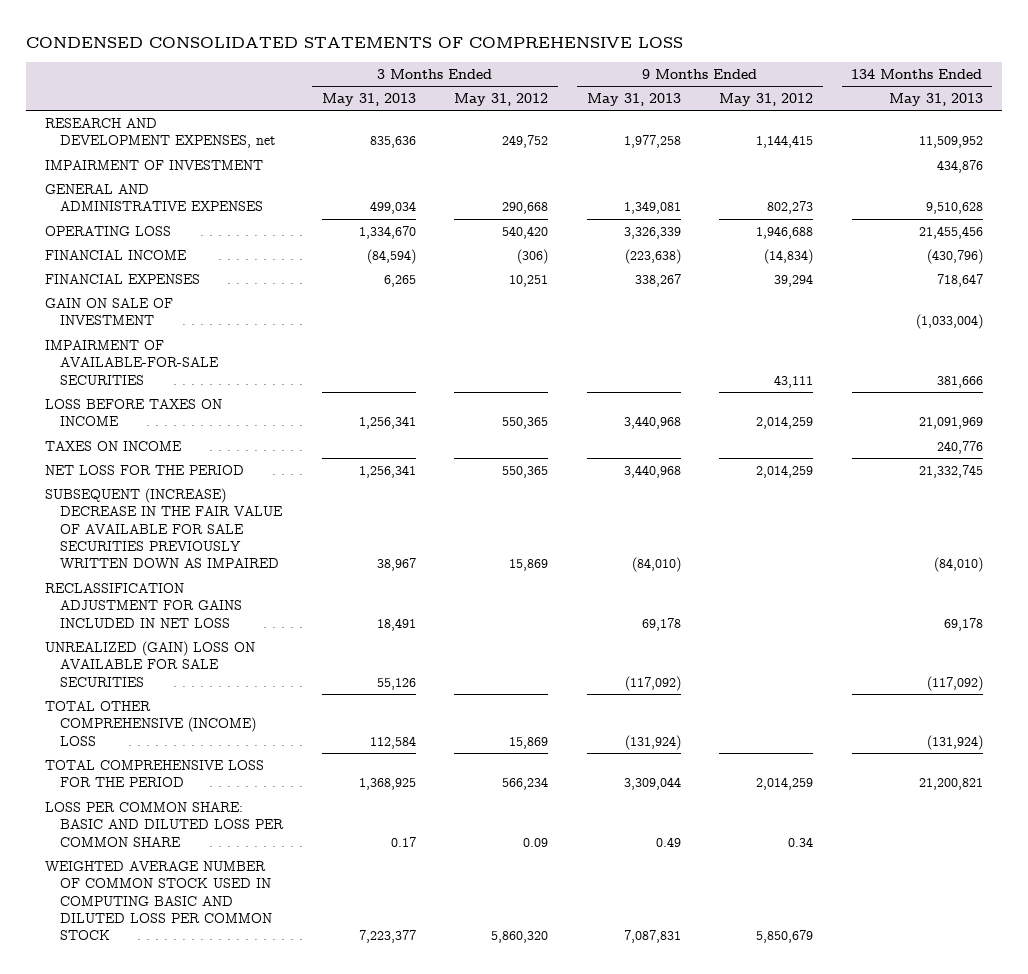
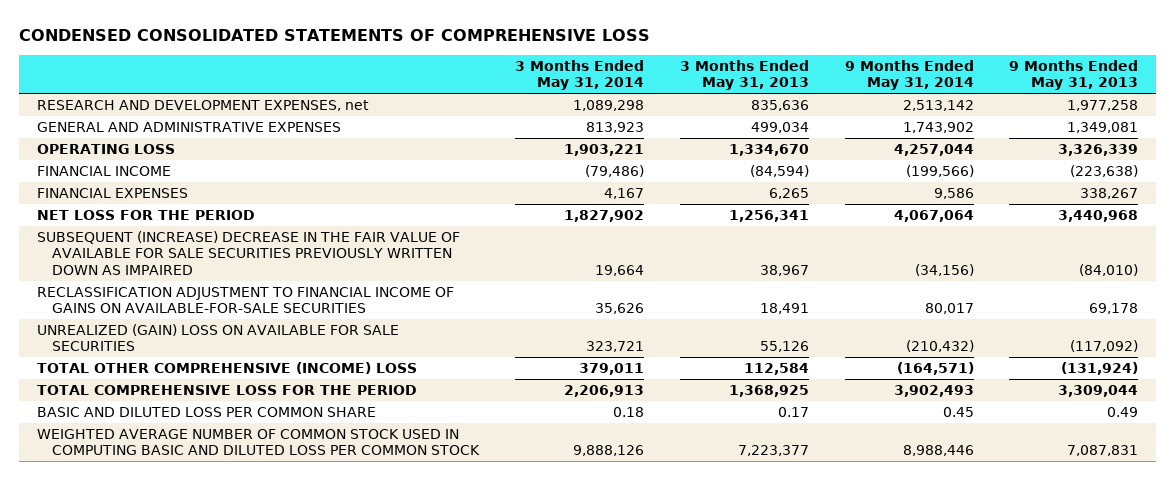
- | 3 Months Ended May 31, 2013 | 3 Months Ended May 31, 2012 | 9 Months Ended May 31, 2013 | 9 Months Ended May 31, 2012 | 134 Months Ended May 31, 2013
+ | 3 Months Ended May 31, 2014 | 3 Months Ended May 31, 2013 | 9 Months Ended May 31, 2014 | 9 Months Ended May 31, 2013
- IMPAIRMENT OF INVESTMENT | | | | | 434,876
- GAIN ON SALE OF INVESTMENT | | | | | (1,033,004)
- IMPAIRMENT OF AVAILABLE-FOR-SALE SECURITIES | | | | 43,111 | 381,666
- LOSS BEFORE TAXES ON INCOME | 1,256,341 | 550,365 | 3,440,968 | 2,014,259 | 21,091,969
- TAXES ON INCOME | | | | | 240,776
- RECLASSIFICATION ADJUSTMENT FOR GAINS INCLUDED IN NET LOSS | 18,491 | | 69,178 | | 69,178
+ RECLASSIFICATION ADJUSTMENT TO FINANCIAL INCOME OF GAINS ON AVAILABLE-FOR-SALE SECURITIES | 35,626 | 18,491 | 80,017 | 69,178
- LOSS PER COMMON SHARE: BASIC AND DILUTED LOSS PER COMMON SHARE | 0.17 | 0.09 | 0.49 | 0.34 |
+ BASIC AND DILUTED LOSS PER COMMON SHARE | 0.18 | 0.17 | 0.45 | 0.49

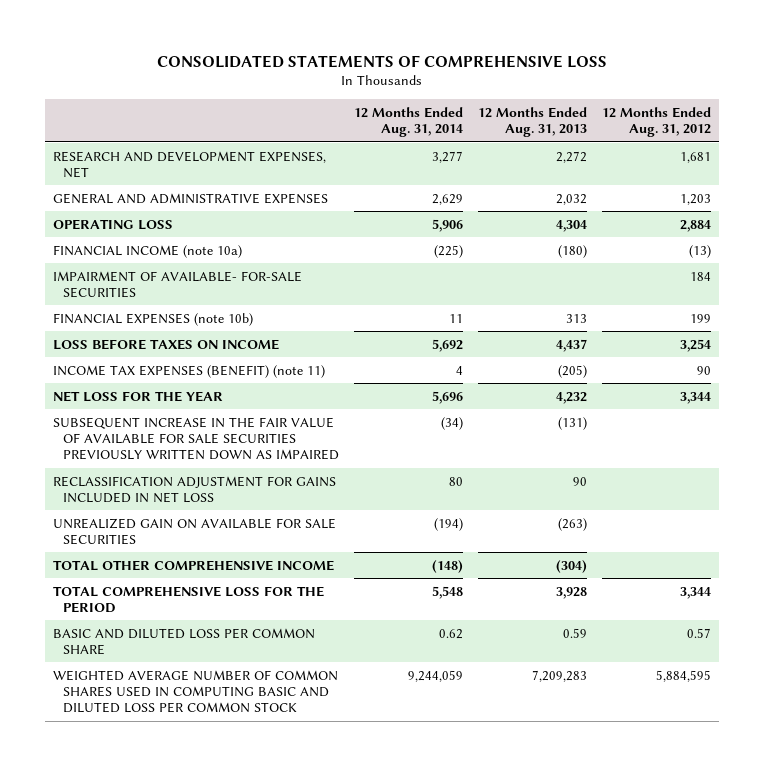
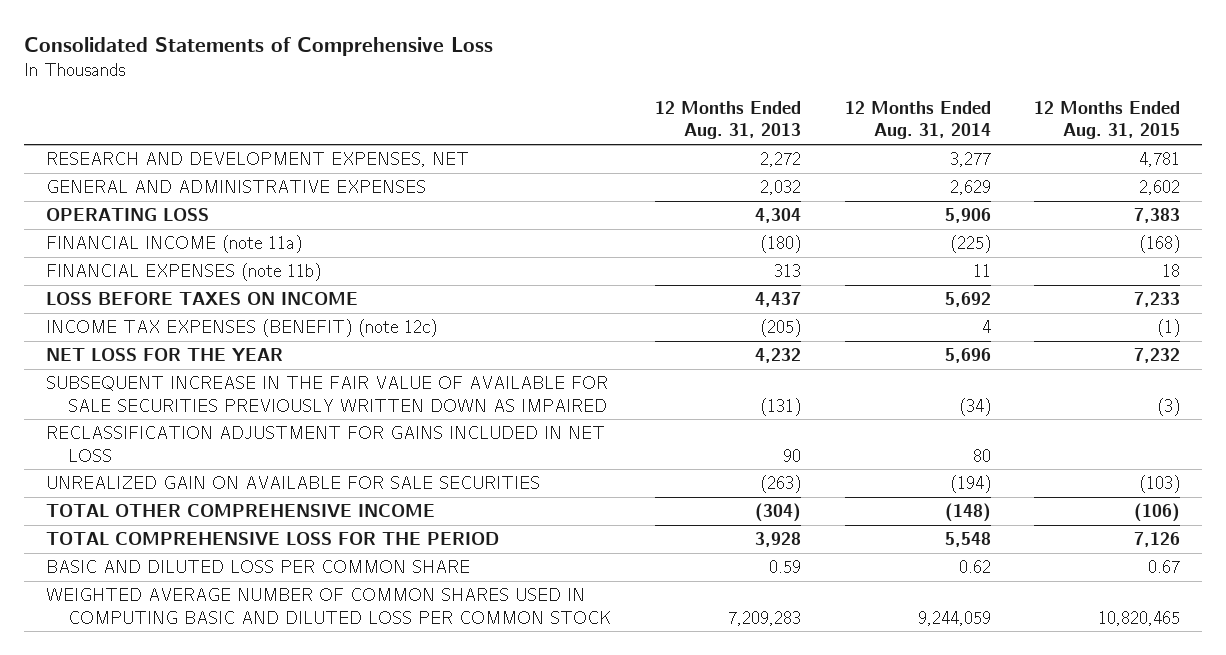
- CONSOLIDATED STATEMENTS OF COMPREHENSIVE LOSS
+ Consolidated Statements of Comprehensive Loss
- | 12 Months Ended Aug. 31, 2014 | 12 Months Ended Aug. 31, 2013 | 12 Months Ended Aug. 31, 2012
+ | 12 Months Ended Aug. 31, 2013 | 12 Months Ended Aug. 31, 2014 | 12 Months Ended Aug. 31, 2015
- FINANCIAL INCOME (note 10a) | (225) | (180) | (13)
- IMPAIRMENT OF AVAILABLE- FOR-SALE SECURITIES | | | 184
- FINANCIAL EXPENSES (note 10b) | 11 | 313 | 199
+ FINANCIAL INCOME (note 11a) | (180) | (225) | (168)
+ FINANCIAL EXPENSES (note 11b) | 313 | 11 | 18
- INCOME TAX EXPENSES (BENEFIT) (note 11) | 4 | (205) | 90
+ INCOME TAX EXPENSES (BENEFIT) (note 12c) | (205) | 4 | (1)

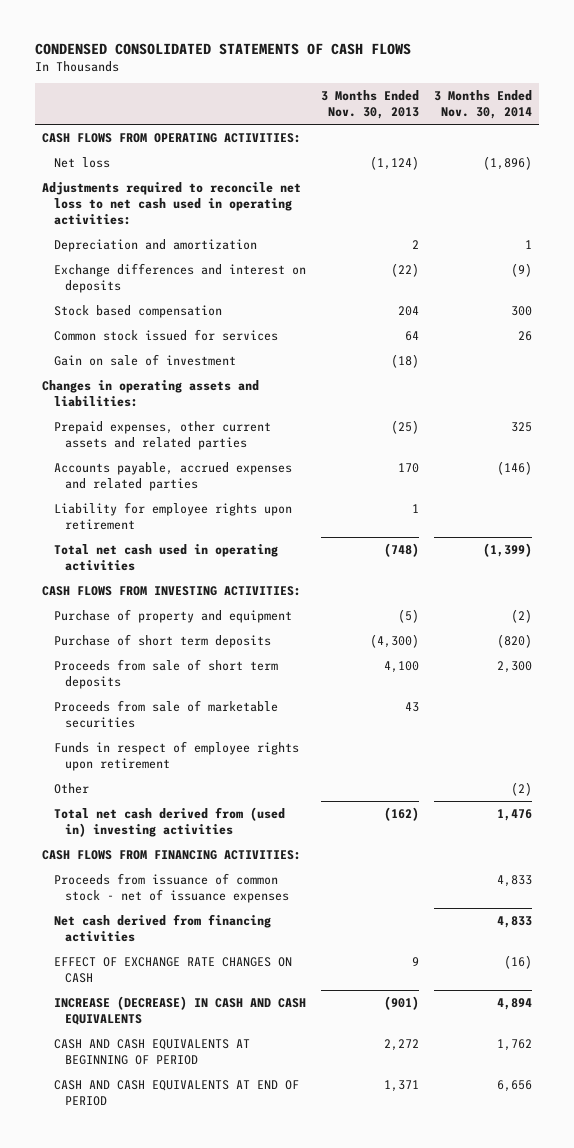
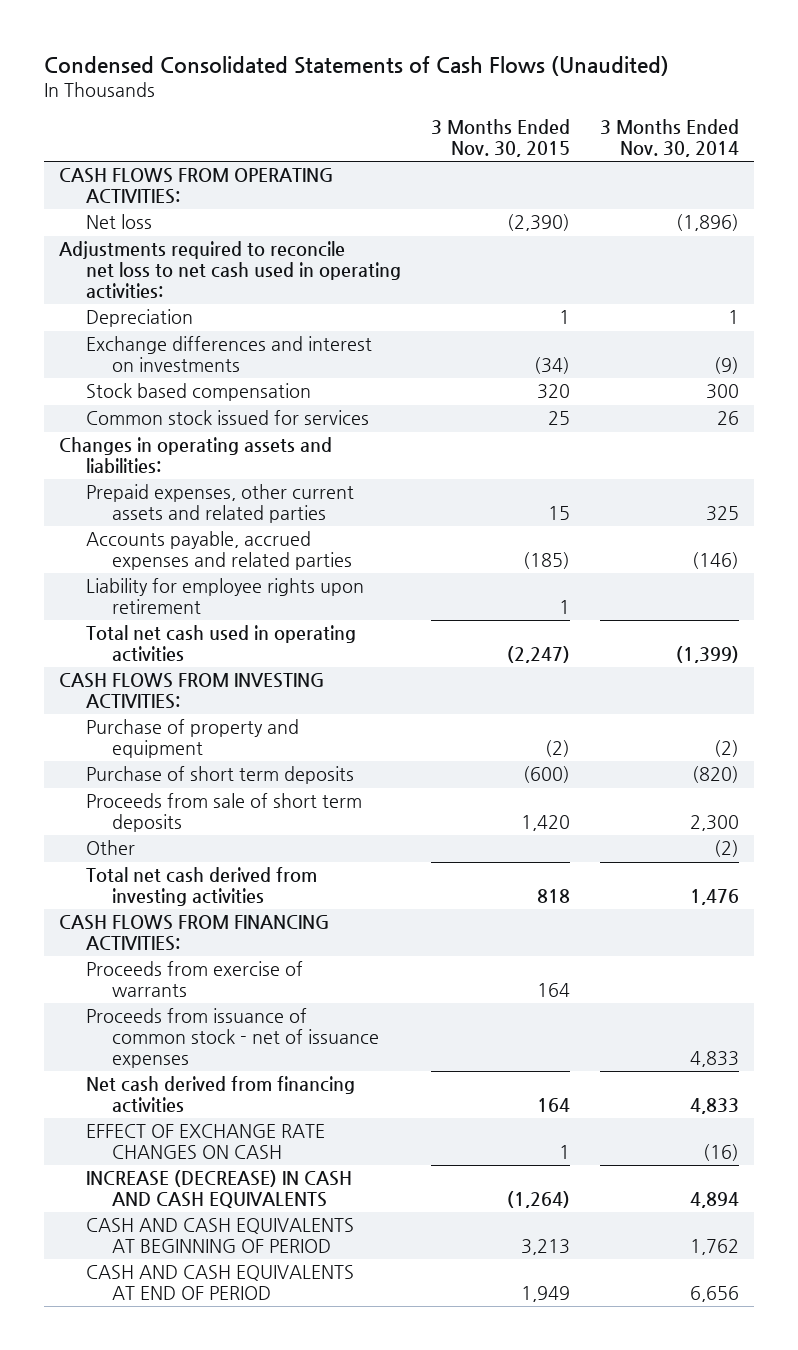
- CONDENSED CONSOLIDATED STATEMENTS OF CASH FLOWS
+ Condensed Consolidated Statements of Cash Flows (Unaudited)
- | 3 Months Ended Nov. 30, 2013 | 3 Months Ended Nov. 30, 2014
+ | 3 Months Ended Nov. 30, 2015 | 3 Months Ended Nov. 30, 2014
- Depreciation and amortization | 2 | 1
- Exchange differences and interest on deposits | (22) | (9)
+ Depreciation | 1 | 1
+ Exchange differences and interest on investments | (34) | (9)
- Gain on sale of investment | (18) |
- Proceeds from sale of marketable securities | 43 |
- Funds in respect of employee rights upon retirement
- Total net cash derived from (used in) investing activities | (162) | 1,476
+ Total net cash derived from investing activities | 818 | 1,476
+ Proceeds from exercise of warrants | 164 |

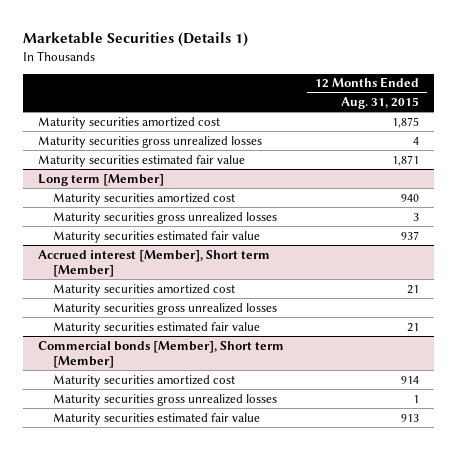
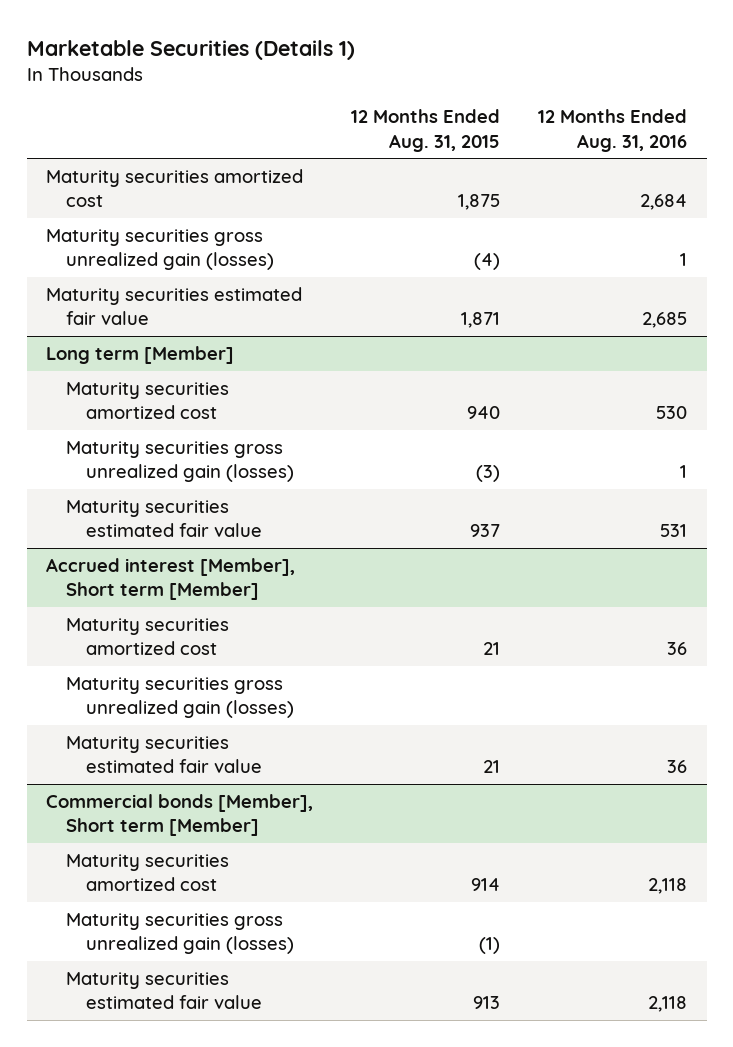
- | 12 Months Ended Aug. 31, 2015
+ | 12 Months Ended Aug. 31, 2015 | 12 Months Ended Aug. 31, 2016
- Maturity securities gross unrealized losses | 4
+ Maturity securities gross unrealized gain (losses) | (4) | 1
@ Long term [Member]
- Maturity securities gross unrealized losses | 3
+ Maturity securities gross unrealized gain (losses) | (3) | 1
@ Accrued interest [Member], Short term [Member]
- Maturity securities gross unrealized losses
+ Maturity securities gross unrealized gain (losses)
@ Commercial bonds [Member], Short term [Member]
- Maturity securities gross unrealized losses | 1
+ Maturity securities gross unrealized gain (losses) | (1) |

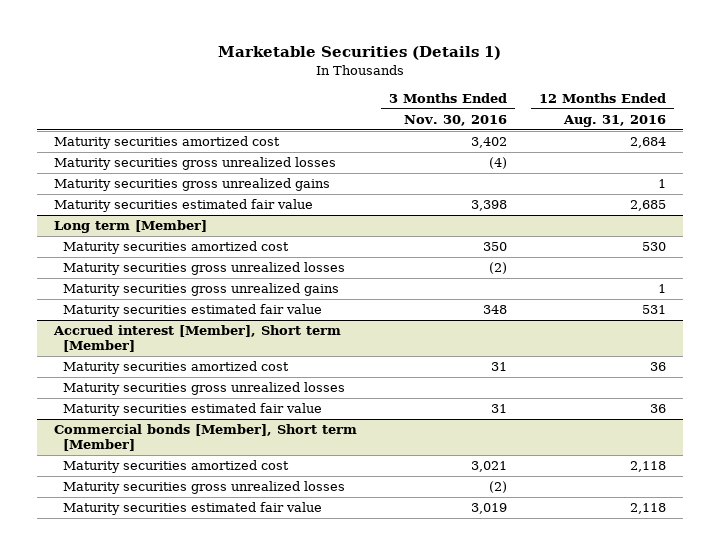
- | 12 Months Ended Aug. 31, 2015 | 12 Months Ended Aug. 31, 2016
+ | 3 Months Ended Nov. 30, 2016 | 12 Months Ended Aug. 31, 2016
- Maturity securities gross unrealized gain (losses) | (4) | 1
+ Maturity securities gross unrealized losses | (4) |
+ Maturity securities gross unrealized gains | | 1
@ Long term [Member]
- Maturity securities gross unrealized gain (losses) | (3) | 1
+ Maturity securities gross unrealized losses | (2) |
+ Maturity securities gross unrealized gains | | 1
@ Accrued interest [Member], Short term [Member]
- Maturity securities gross unrealized gain (losses)
+ Maturity securities gross unrealized losses
@ Commercial bonds [Member], Short term [Member]
- Maturity securities gross unrealized gain (losses) | (1) |
+ Maturity securities gross unrealized losses | (2) |

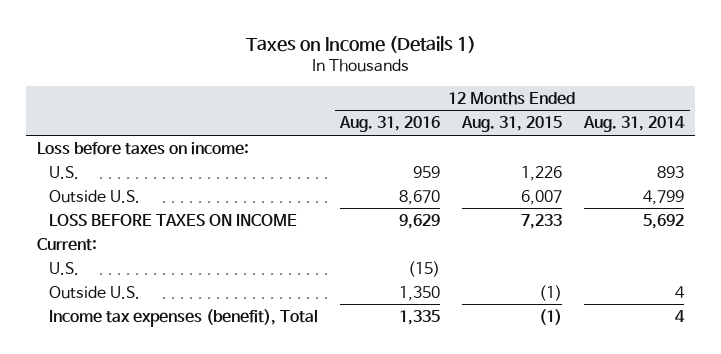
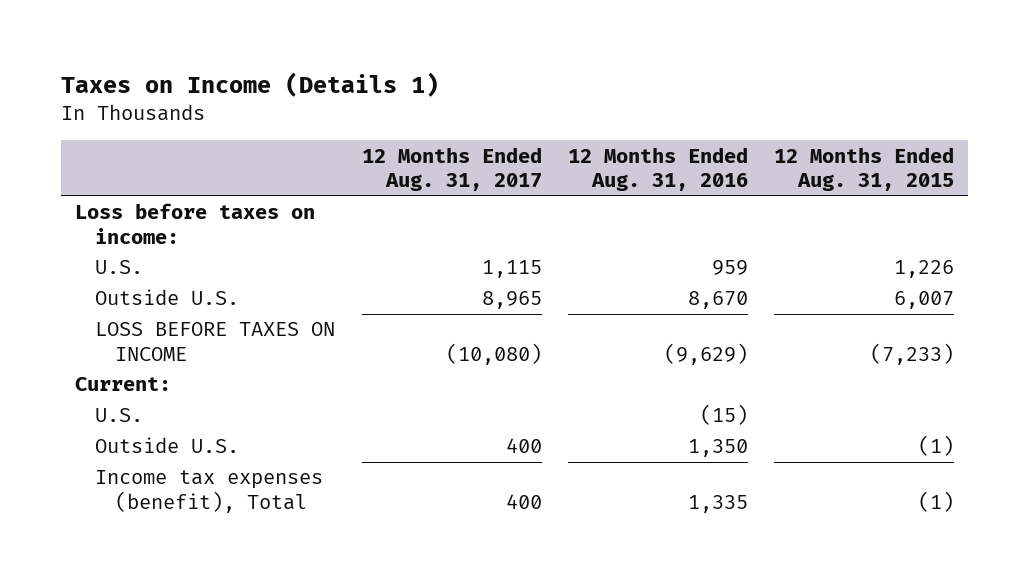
- | 12 Months Ended Aug. 31, 2016 | 12 Months Ended Aug. 31, 2015 | 12 Months Ended Aug. 31, 2014
+ | 12 Months Ended Aug. 31, 2017 | 12 Months Ended Aug. 31, 2016 | 12 Months Ended Aug. 31, 2015
- LOSS BEFORE TAXES ON INCOME | 9,629 | 7,233 | 5,692
+ LOSS BEFORE TAXES ON INCOME | (10,080) | (9,629) | (7,233)

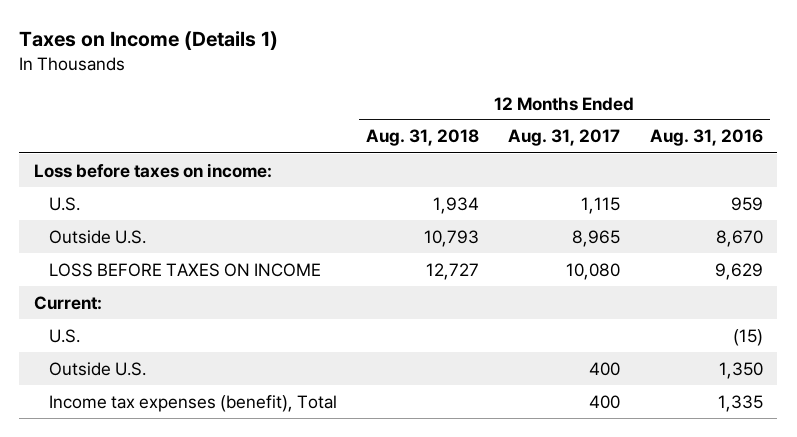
- | 12 Months Ended Aug. 31, 2017 | 12 Months Ended Aug. 31, 2016 | 12 Months Ended Aug. 31, 2015
+ | 12 Months Ended Aug. 31, 2018 | 12 Months Ended Aug. 31, 2017 | 12 Months Ended Aug. 31, 2016
- LOSS BEFORE TAXES ON INCOME | (10,080) | (9,629) | (7,233)
+ LOSS BEFORE TAXES ON INCOME | 12,727 | 10,080 | 9,629

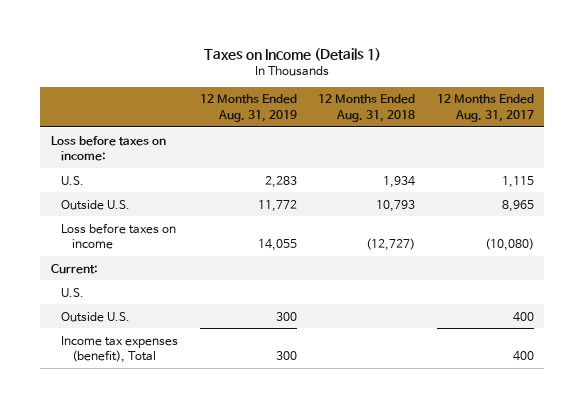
- | 12 Months Ended Aug. 31, 2018 | 12 Months Ended Aug. 31, 2017 | 12 Months Ended Aug. 31, 2016
+ | 12 Months Ended Aug. 31, 2019 | 12 Months Ended Aug. 31, 2018 | 12 Months Ended Aug. 31, 2017
- LOSS BEFORE TAXES ON INCOME | 12,727 | 10,080 | 9,629
+ Loss before taxes on income | 14,055 | (12,727) | (10,080)

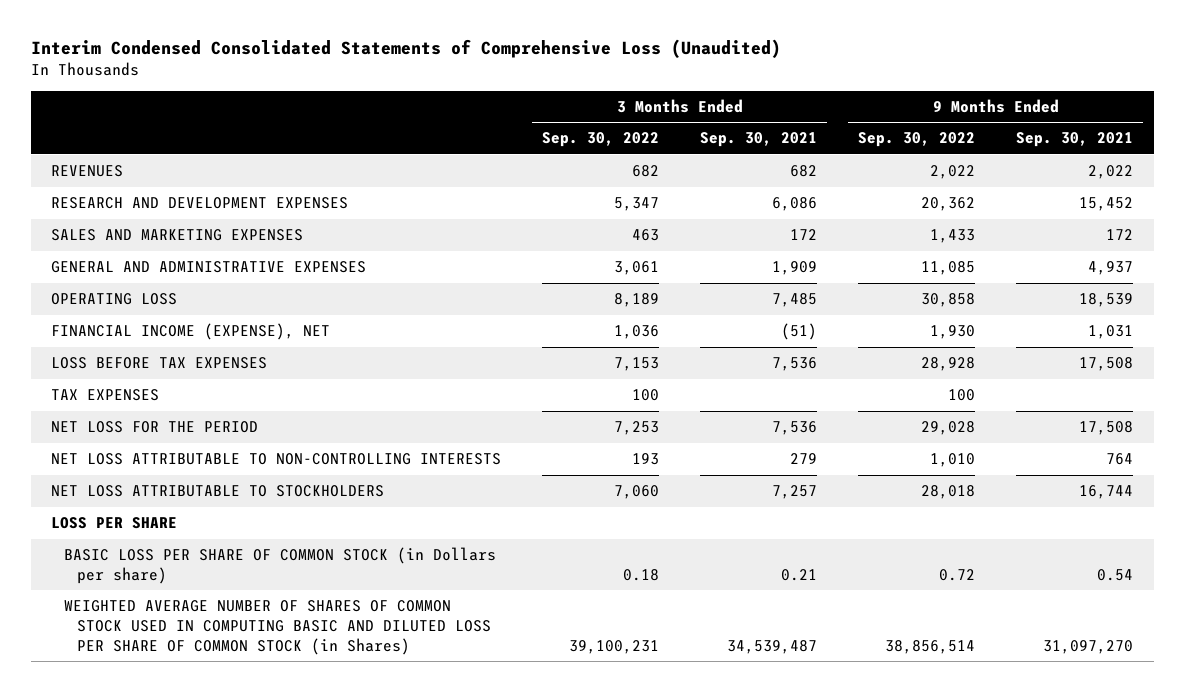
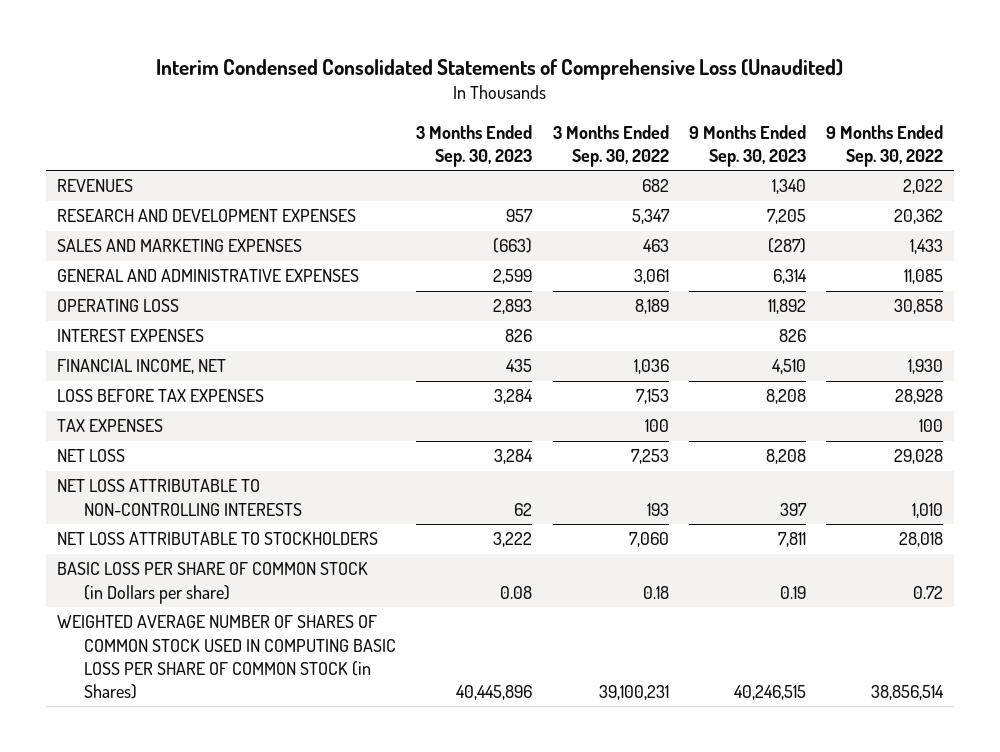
- | 3 Months Ended Sep. 30, 2022 | 3 Months Ended Sep. 30, 2021 | 9 Months Ended Sep. 30, 2022 | 9 Months Ended Sep. 30, 2021
+ | 3 Months Ended Sep. 30, 2023 | 3 Months Ended Sep. 30, 2022 | 9 Months Ended Sep. 30, 2023 | 9 Months Ended Sep. 30, 2022
- FINANCIAL INCOME (EXPENSE), NET | 1,036 | (51) | 1,930 | 1,031
+ INTEREST EXPENSES | 826 | | 826 |
+ FINANCIAL INCOME, NET | 435 | 1,036 | 4,510 | 1,930
- NET LOSS FOR THE PERIOD | 7,253 | 7,536 | 29,028 | 17,508
+ NET LOSS | 3,284 | 7,253 | 8,208 | 29,028
- LOSS PER SHARE
- WEIGHTED AVERAGE NUMBER OF SHARES OF COMMON STOCK USED IN COMPUTING BASIC AND DILUTED LOSS PER SHARE OF COMMON STOCK (in Shares) | 39,100,231 | 34,539,487 | 38,856,514 | 31,097,270
+ WEIGHTED AVERAGE NUMBER OF SHARES OF COMMON STOCK USED IN COMPUTING BASIC LOSS PER SHARE OF COMMON STOCK (in Shares) | 40,445,896 | 39,100,231 | 40,246,515 | 38,856,514

